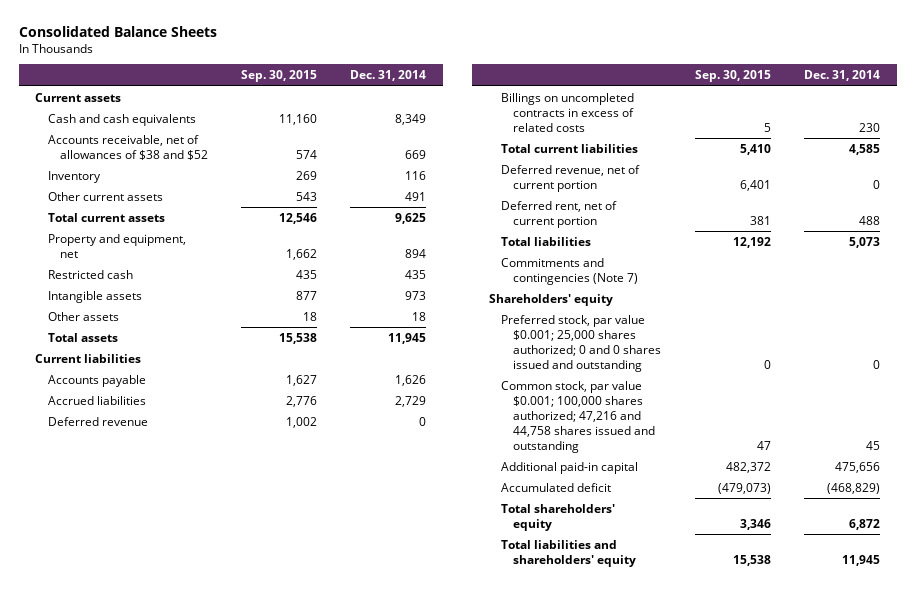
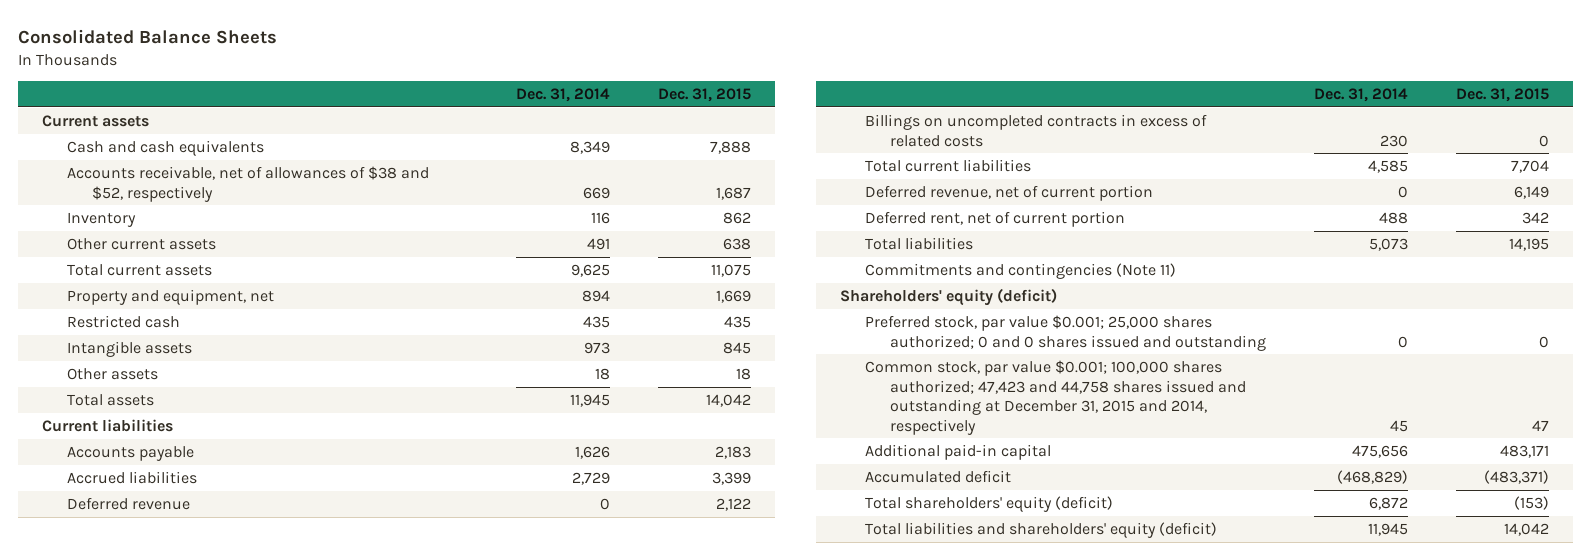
- | Sep. 30, 2015 | Dec. 31, 2014
+ | Dec. 31, 2014 | Dec. 31, 2015
- Accounts receivable, net of allowances of $38 and $52 | 574 | 669
+ Accounts receivable, net of allowances of $38 and $52, respectively | 669 | 1,687
- Commitments and contingencies (Note 7)
- Shareholders' equity
+ Commitments and contingencies (Note 11)
+ Shareholders' equity (deficit)
- Common stock, par value $0.001; 100,000 shares authorized; 47,216 and 44,758 shares issued and outstanding | 47 | 45
+ Common stock, par value $0.001; 100,000 shares authorized; 47,423 and 44,758 shares issued and outstanding at December 31, 2015 and 2014, respectively | 45 | 47
- Total shareholders' equity | 3,346 | 6,872
- Total liabilities and shareholders' equity | 15,538 | 11,945
+ Total shareholders' equity (deficit) | 6,872 | (153)
+ Total liabilities and shareholders' equity (deficit) | 11,945 | 14,042

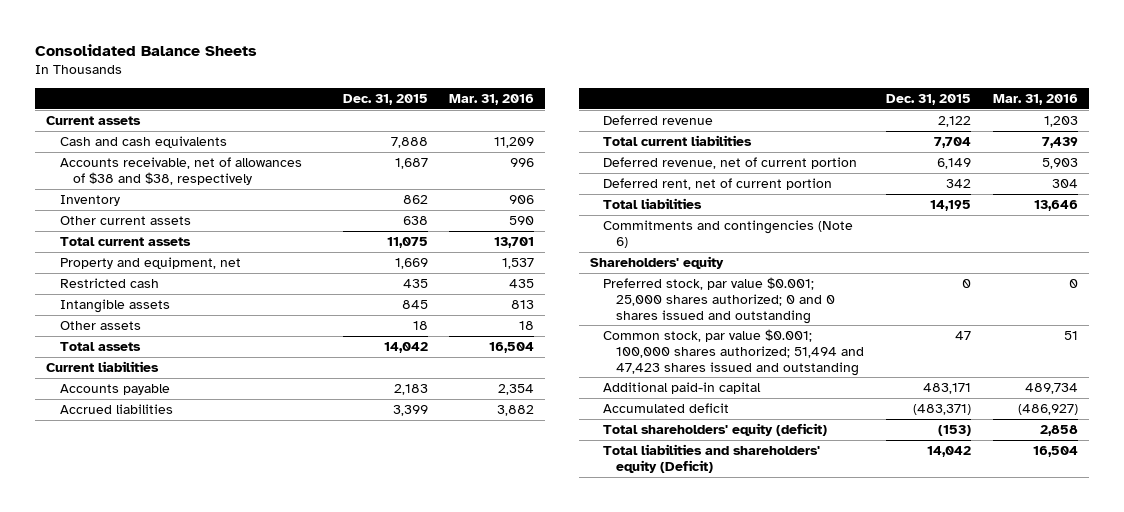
- | Dec. 31, 2014 | Dec. 31, 2015
+ | Dec. 31, 2015 | Mar. 31, 2016
- Accounts receivable, net of allowances of $38 and $52, respectively | 669 | 1,687
+ Accounts receivable, net of allowances of $38 and $38, respectively | 1,687 | 996
- Billings on uncompleted contracts in excess of related costs | 230 | 0
- Commitments and contingencies (Note 11)
- Shareholders' equity (deficit)
+ Commitments and contingencies (Note 6)
+ Shareholders' equity
- Common stock, par value $0.001; 100,000 shares authorized; 47,423 and 44,758 shares issued and outstanding at December 31, 2015 and 2014, respectively | 45 | 47
+ Common stock, par value $0.001; 100,000 shares authorized; 51,494 and 47,423 shares issued and outstanding | 47 | 51
- Total liabilities and shareholders' equity (deficit) | 11,945 | 14,042
+ Total liabilities and shareholders' equity (Deficit) | 14,042 | 16,504

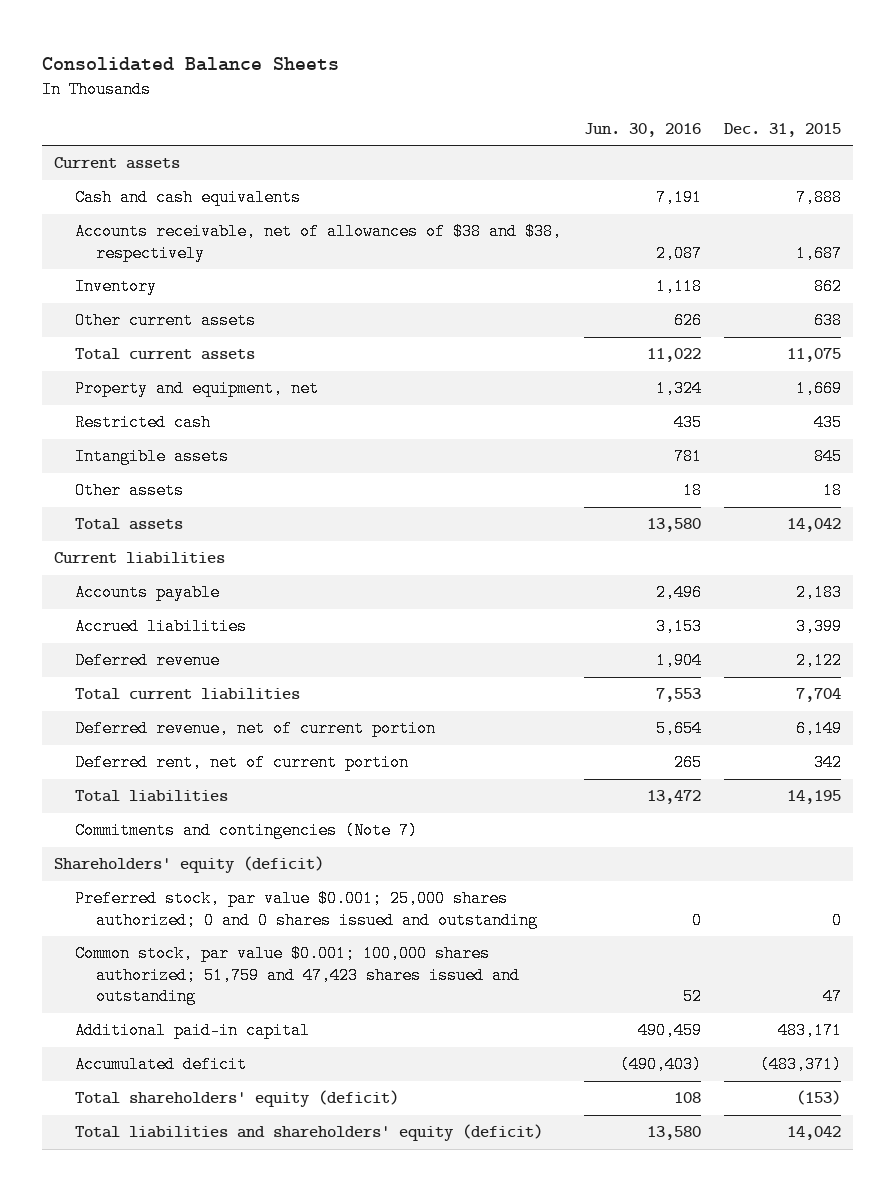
- | Dec. 31, 2015 | Mar. 31, 2016
+ | Jun. 30, 2016 | Dec. 31, 2015
- Commitments and contingencies (Note 6)
- Shareholders' equity
+ Commitments and contingencies (Note 7)
+ Shareholders' equity (deficit)
- Common stock, par value $0.001; 100,000 shares authorized; 51,494 and 47,423 shares issued and outstanding | 47 | 51
+ Common stock, par value $0.001; 100,000 shares authorized; 51,759 and 47,423 shares issued and outstanding | 52 | 47
- Total liabilities and shareholders' equity (Deficit) | 14,042 | 16,504
+ Total liabilities and shareholders' equity (deficit) | 13,580 | 14,042

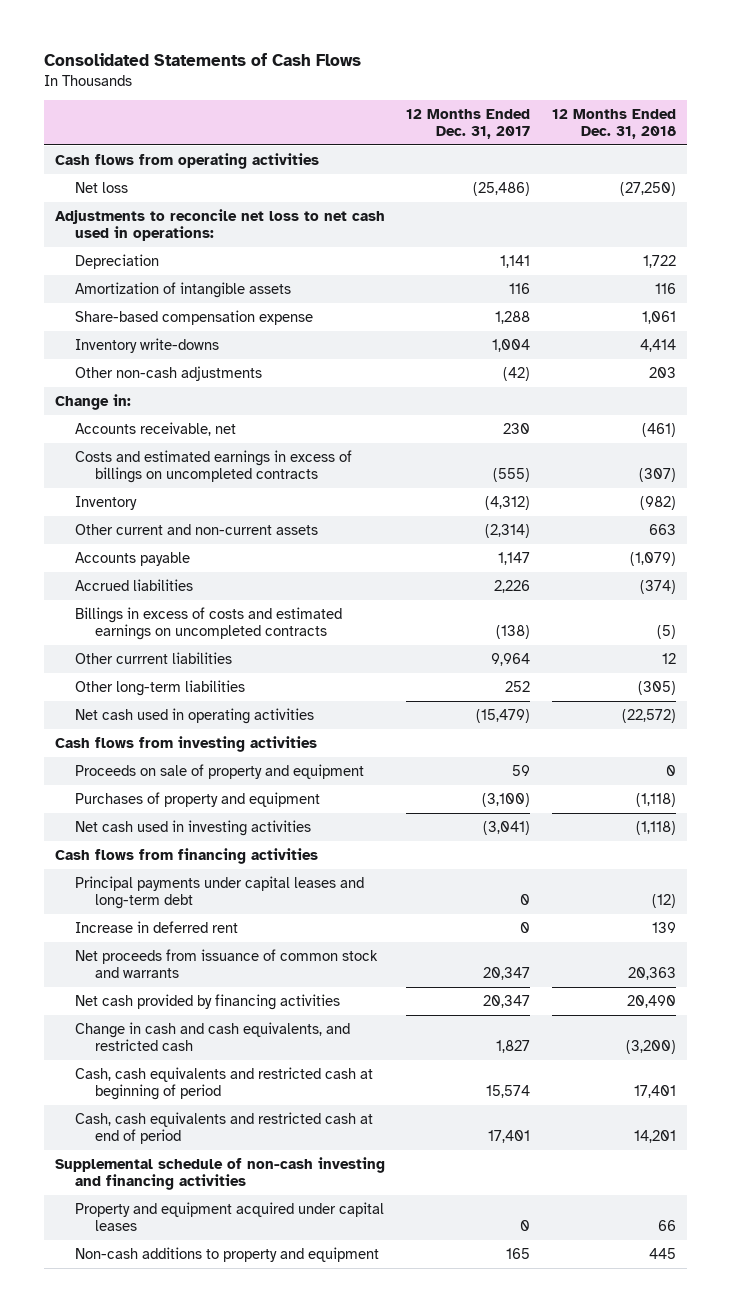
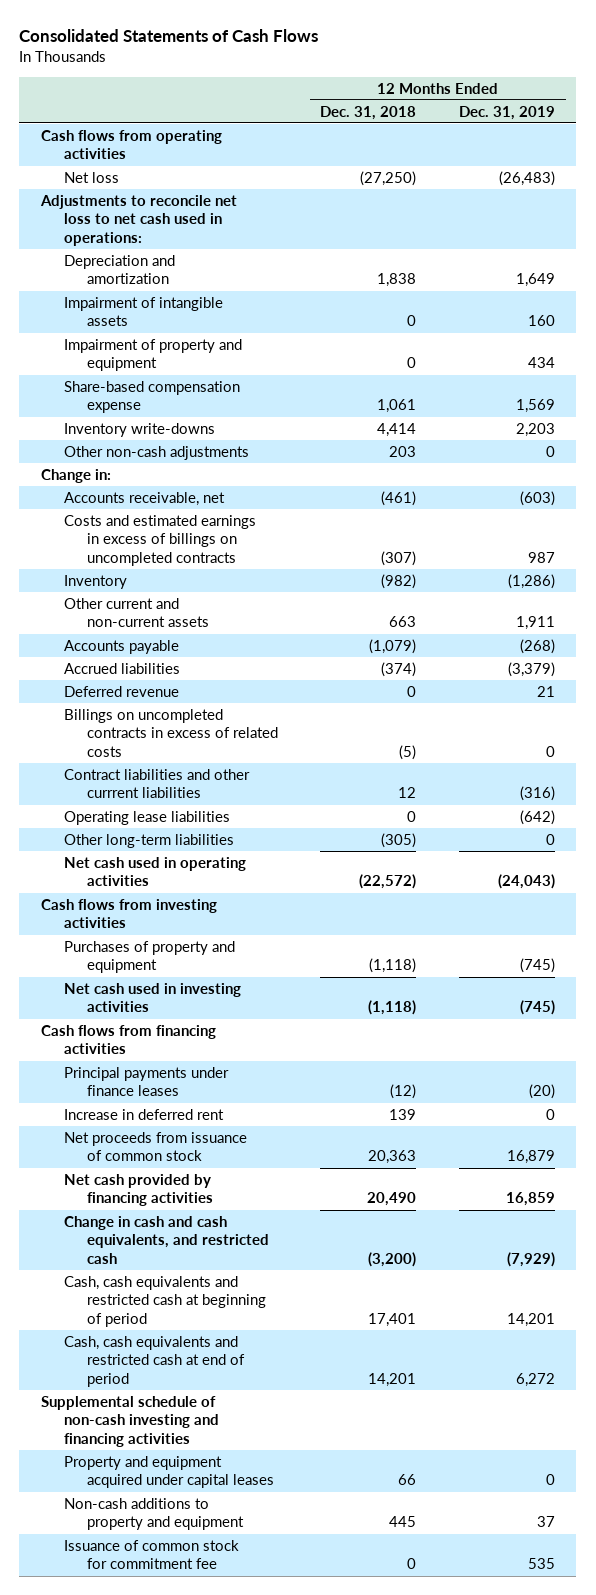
- | 12 Months Ended Dec. 31, 2017 | 12 Months Ended Dec. 31, 2018
+ | 12 Months Ended Dec. 31, 2018 | 12 Months Ended Dec. 31, 2019
- Depreciation | 1,141 | 1,722
- Amortization of intangible assets | 116 | 116
+ Depreciation and amortization | 1,838 | 1,649
+ Impairment of intangible assets | 0 | 160
+ Impairment of property and equipment | 0 | 434
- Billings in excess of costs and estimated earnings on uncompleted contracts | (138) | (5)
- Other currrent liabilities | 9,964 | 12
+ Deferred revenue | 0 | 21
+ Billings on uncompleted contracts in excess of related costs | (5) | 0
+ Contract liabilities and other currrent liabilities | 12 | (316)
+ Operating lease liabilities | 0 | (642)
- Proceeds on sale of property and equipment | 59 | 0
- Principal payments under capital leases and long-term debt | 0 | (12)
+ Principal payments under finance leases | (12) | (20)
- Net proceeds from issuance of common stock and warrants | 20,347 | 20,363
+ Net proceeds from issuance of common stock | 20,363 | 16,879
+ Issuance of common stock for commitment fee | 0 | 535

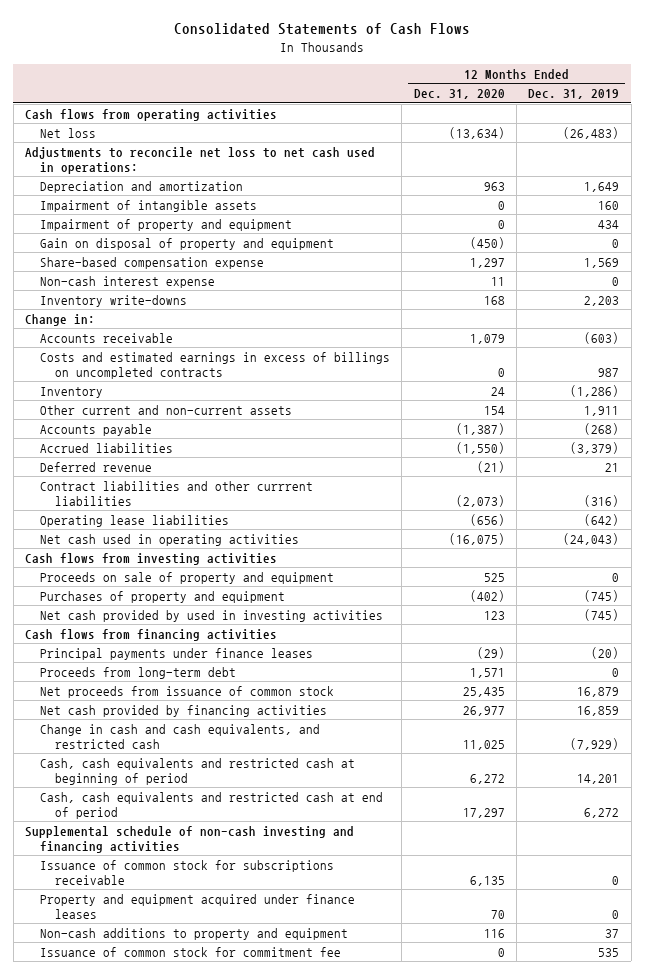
- | 12 Months Ended Dec. 31, 2018 | 12 Months Ended Dec. 31, 2019
+ | 12 Months Ended Dec. 31, 2020 | 12 Months Ended Dec. 31, 2019
+ Gain on disposal of property and equipment | (450) | 0
+ Non-cash interest expense | 11 | 0
- Other non-cash adjustments | 203 | 0
- Accounts receivable, net | (461) | (603)
+ Accounts receivable | 1,079 | (603)
- Billings on uncompleted contracts in excess of related costs | (5) | 0
- Other long-term liabilities | (305) | 0
+ Proceeds on sale of property and equipment | 525 | 0
- Net cash used in investing activities | (1,118) | (745)
+ Net cash provided by used in investing activities | 123 | (745)
- Increase in deferred rent | 139 | 0
+ Proceeds from long-term debt | 1,571 | 0
- Property and equipment acquired under capital leases | 66 | 0
+ Issuance of common stock for subscriptions receivable | 6,135 | 0
+ Property and equipment acquired under finance leases | 70 | 0

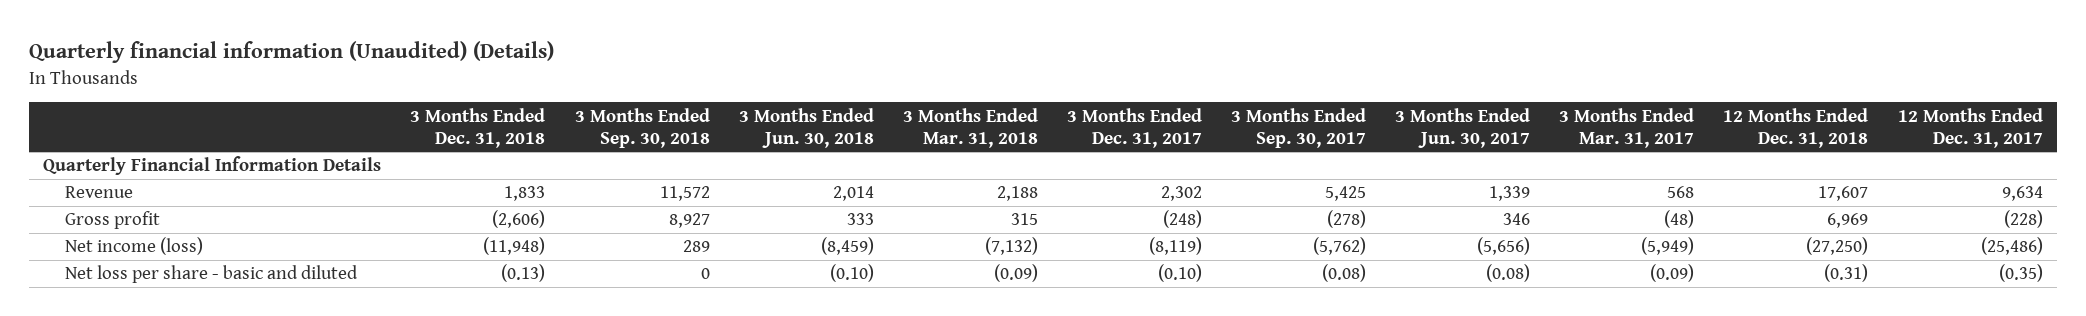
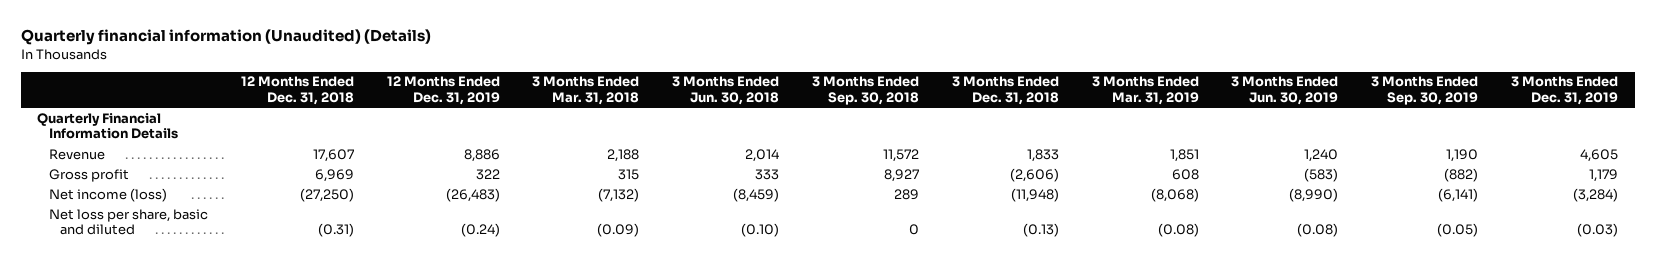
- | 3 Months Ended Dec. 31, 2018 | 3 Months Ended Sep. 30, 2018 | 3 Months Ended Jun. 30, 2018 | 3 Months Ended Mar. 31, 2018 | 3 Months Ended Dec. 31, 2017 | 3 Months Ended Sep. 30, 2017 | 3 Months Ended Jun. 30, 2017 | 3 Months Ended Mar. 31, 2017 | 12 Months Ended Dec. 31, 2018 | 12 Months Ended Dec. 31, 2017
+ | 12 Months Ended Dec. 31, 2018 | 12 Months Ended Dec. 31, 2019 | 3 Months Ended Mar. 31, 2018 | 3 Months Ended Jun. 30, 2018 | 3 Months Ended Sep. 30, 2018 | 3 Months Ended Dec. 31, 2018 | 3 Months Ended Mar. 31, 2019 | 3 Months Ended Jun. 30, 2019 | 3 Months Ended Sep. 30, 2019 | 3 Months Ended Dec. 31, 2019
- Net loss per share - basic and diluted | (0.13) | 0 | (0.10) | (0.09) | (0.10) | (0.08) | (0.08) | (0.09) | (0.31) | (0.35)
+ Net loss per share, basic and diluted | (0.31) | (0.24) | (0.09) | (0.10) | 0 | (0.13) | (0.08) | (0.08) | (0.05) | (0.03)

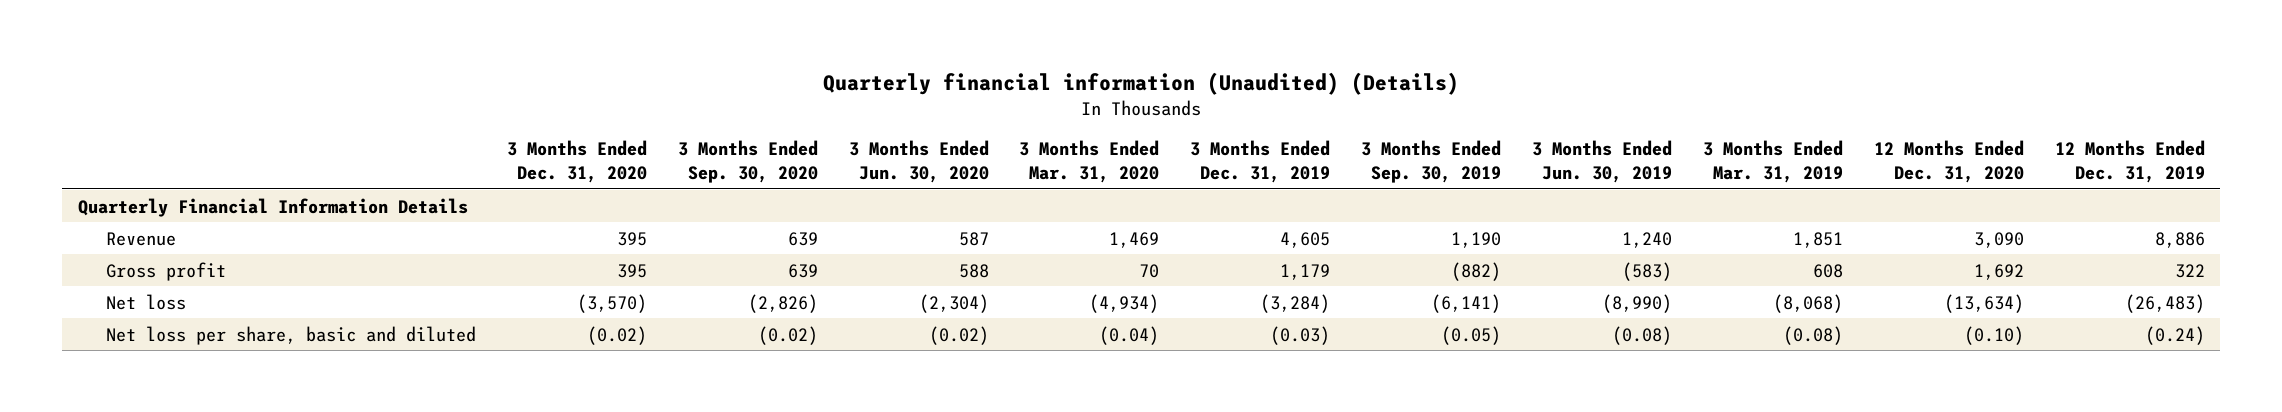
- | 12 Months Ended Dec. 31, 2018 | 12 Months Ended Dec. 31, 2019 | 3 Months Ended Mar. 31, 2018 | 3 Months Ended Jun. 30, 2018 | 3 Months Ended Sep. 30, 2018 | 3 Months Ended Dec. 31, 2018 | 3 Months Ended Mar. 31, 2019 | 3 Months Ended Jun. 30, 2019 | 3 Months Ended Sep. 30, 2019 | 3 Months Ended Dec. 31, 2019
+ | 3 Months Ended Dec. 31, 2020 | 3 Months Ended Sep. 30, 2020 | 3 Months Ended Jun. 30, 2020 | 3 Months Ended Mar. 31, 2020 | 3 Months Ended Dec. 31, 2019 | 3 Months Ended Sep. 30, 2019 | 3 Months Ended Jun. 30, 2019 | 3 Months Ended Mar. 31, 2019 | 12 Months Ended Dec. 31, 2020 | 12 Months Ended Dec. 31, 2019
- Net income (loss) | (27,250) | (26,483) | (7,132) | (8,459) | 289 | (11,948) | (8,068) | (8,990) | (6,141) | (3,284)
+ Net loss | (3,570) | (2,826) | (2,304) | (4,934) | (3,284) | (6,141) | (8,990) | (8,068) | (13,634) | (26,483)

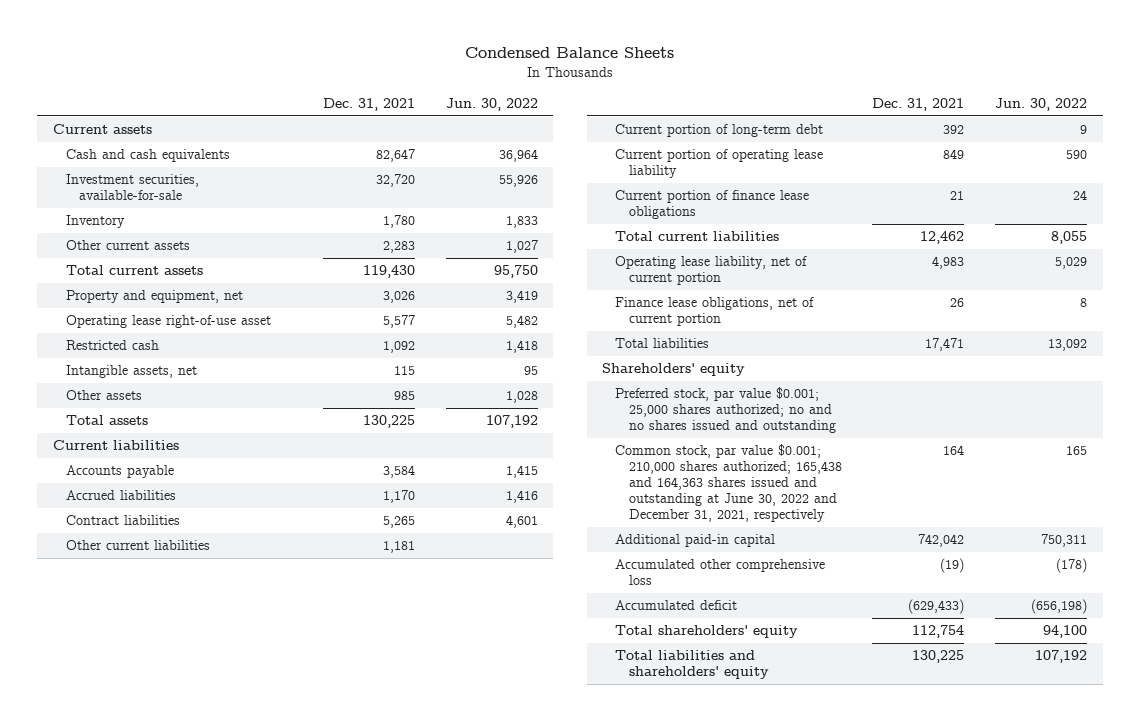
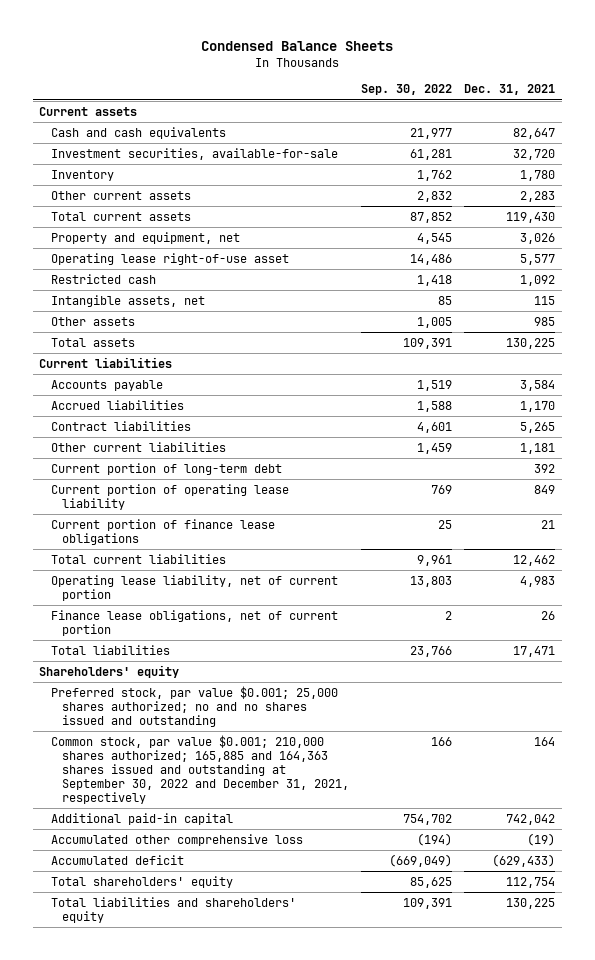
- | Dec. 31, 2021 | Jun. 30, 2022
+ | Sep. 30, 2022 | Dec. 31, 2021
- Common stock, par value $0.001; 210,000 shares authorized; 165,438 and 164,363 shares issued and outstanding at June 30, 2022 and December 31, 2021, respectively | 164 | 165
+ Common stock, par value $0.001; 210,000 shares authorized; 165,885 and 164,363 shares issued and outstanding at September 30, 2022 and December 31, 2021, respectively | 166 | 164

